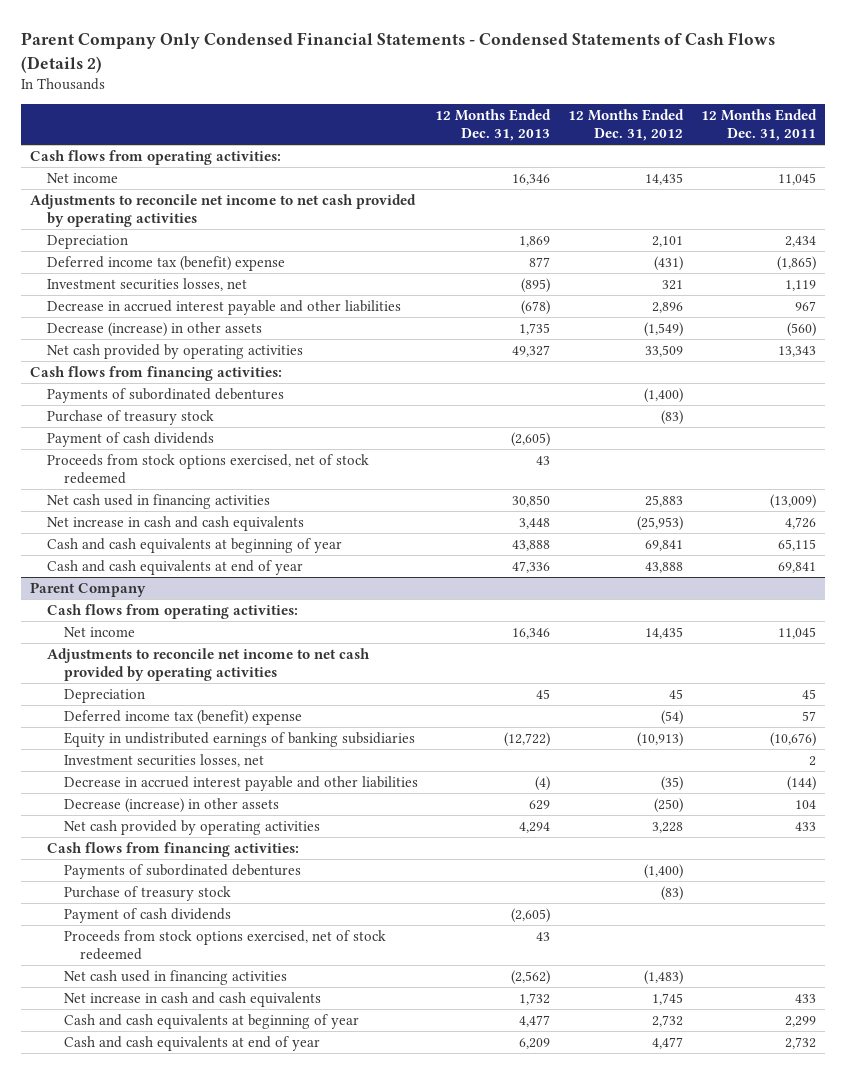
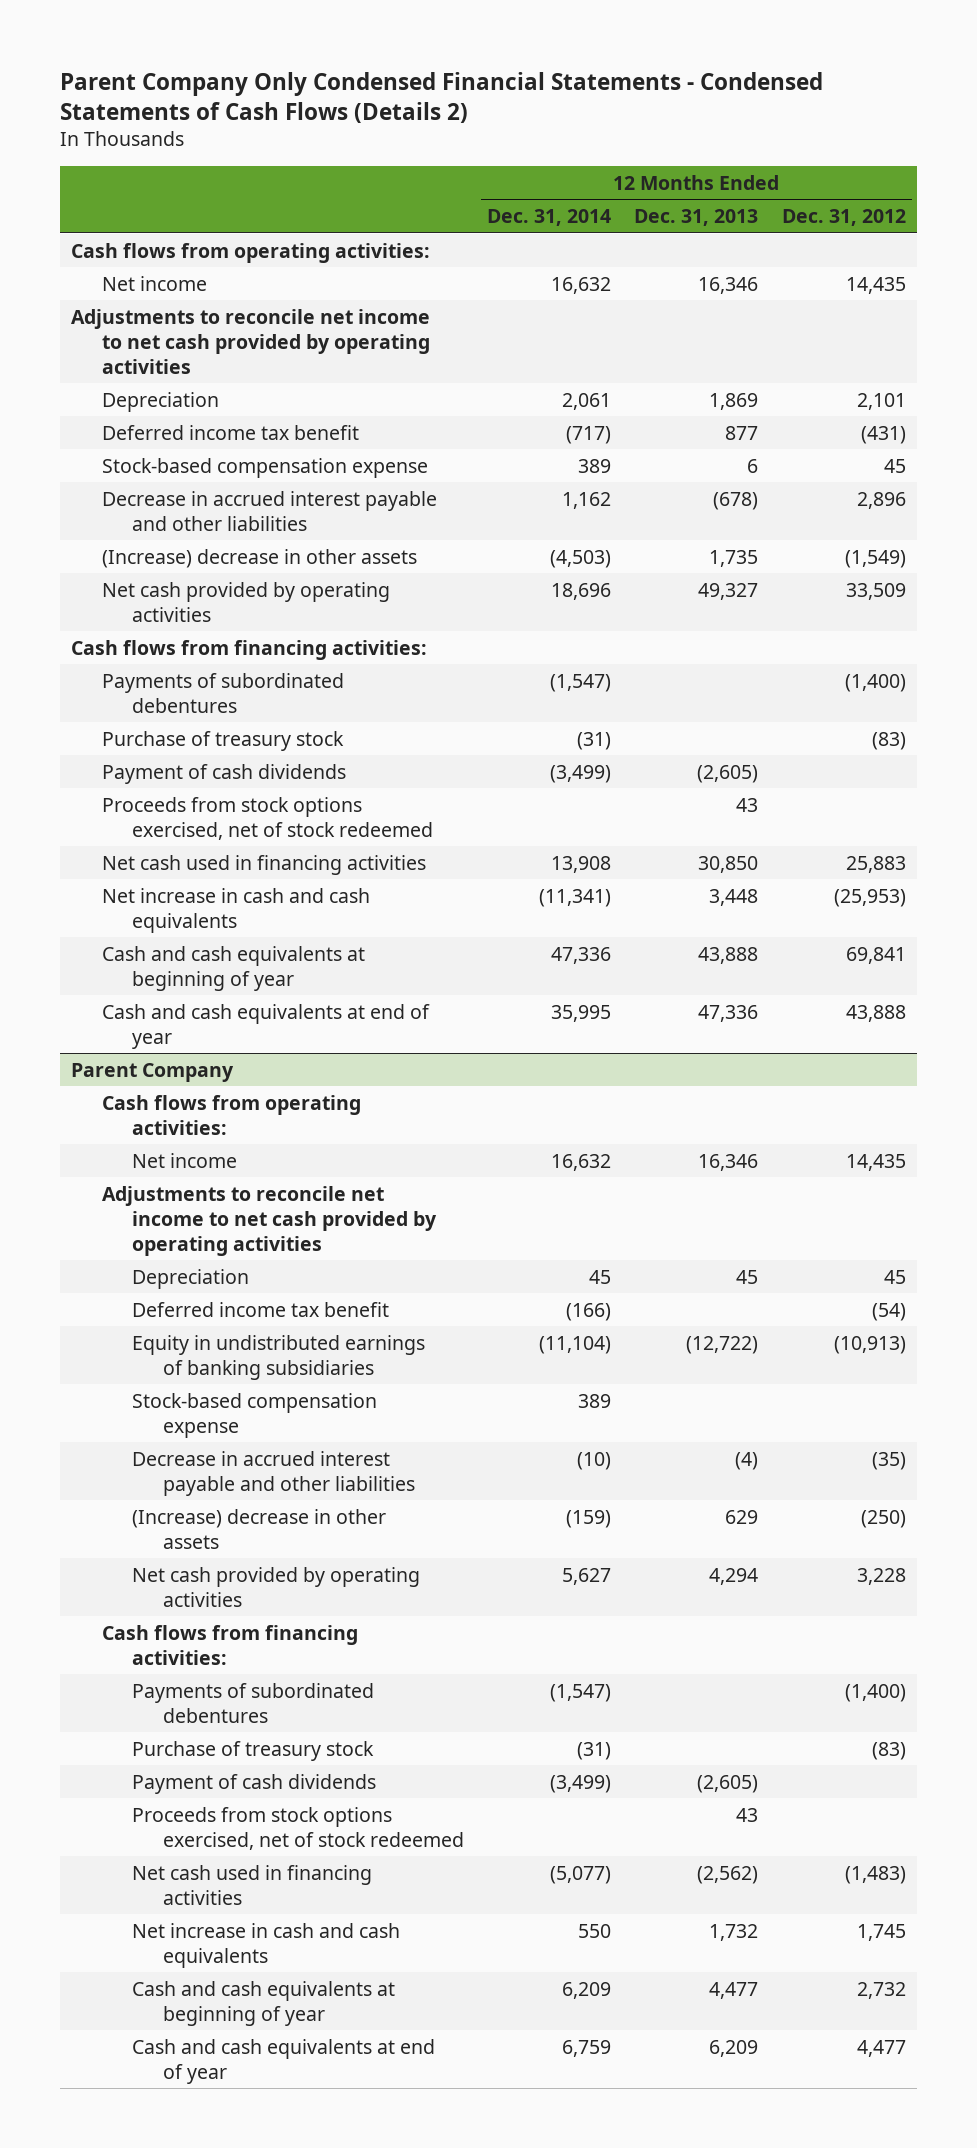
- | 12 Months Ended Dec. 31, 2013 | 12 Months Ended Dec. 31, 2012 | 12 Months Ended Dec. 31, 2011
+ | 12 Months Ended Dec. 31, 2014 | 12 Months Ended Dec. 31, 2013 | 12 Months Ended Dec. 31, 2012
- Deferred income tax (benefit) expense | 877 | (431) | (1,865)
- Investment securities losses, net | (895) | 321 | 1,119
+ Deferred income tax benefit | (717) | 877 | (431)
+ Stock-based compensation expense | 389 | 6 | 45
- Decrease (increase) in other assets | 1,735 | (1,549) | (560)
+ (Increase) decrease in other assets | (4,503) | 1,735 | (1,549)
@ Parent Company
- Deferred income tax (benefit) expense | | (54) | 57
+ Deferred income tax benefit | (166) | | (54)
- Investment securities losses, net | | | 2
+ Stock-based compensation expense | 389 | |
- Decrease (increase) in other assets | 629 | (250) | 104
+ (Increase) decrease in other assets | (159) | 629 | (250)

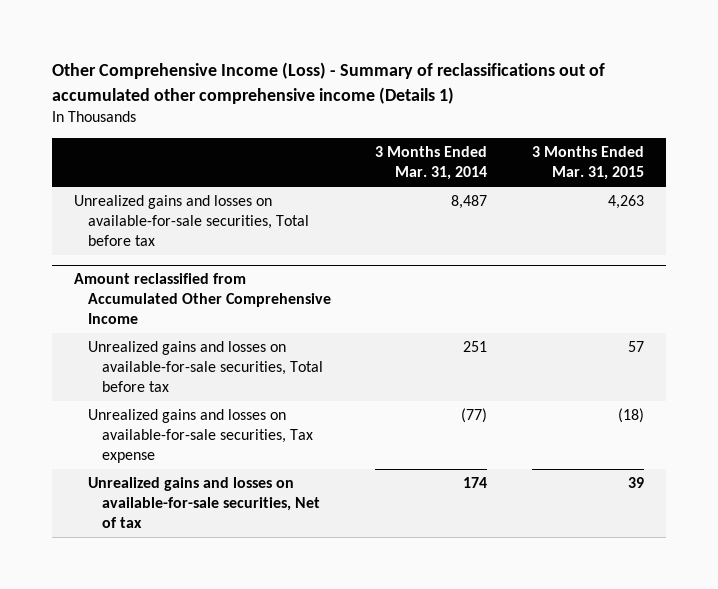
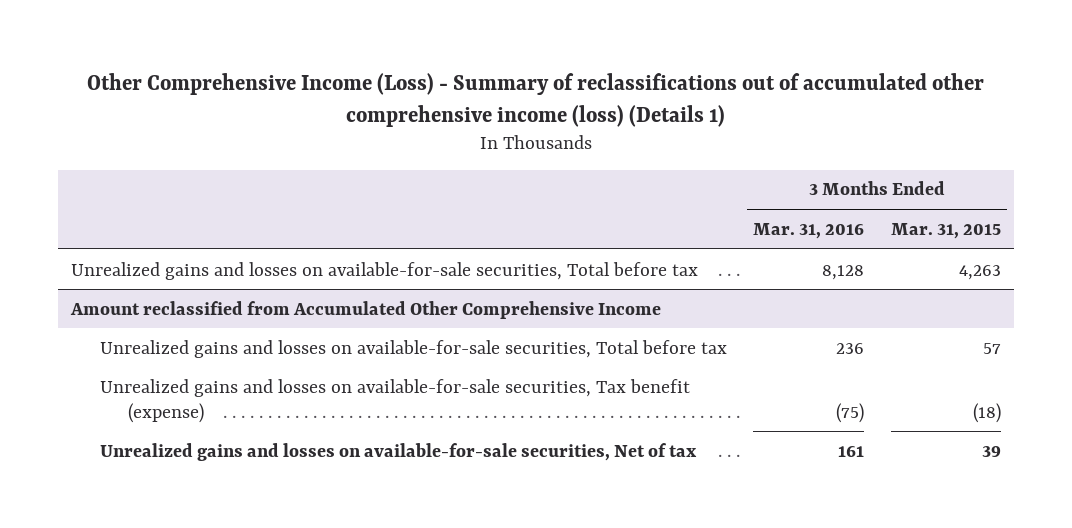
- Other Comprehensive Income (Loss) - Summary of reclassifications out of accumulated other comprehensive income (Details 1)
+ Other Comprehensive Income (Loss) - Summary of reclassifications out of accumulated other comprehensive income (loss) (Details 1)
- | 3 Months Ended Mar. 31, 2014 | 3 Months Ended Mar. 31, 2015
+ | 3 Months Ended Mar. 31, 2016 | 3 Months Ended Mar. 31, 2015
@ Amount reclassified from Accumulated Other Comprehensive Income
- Unrealized gains and losses on available-for-sale securities, Tax expense | (77) | (18)
+ Unrealized gains and losses on available-for-sale securities, Tax benefit (expense) | (75) | (18)

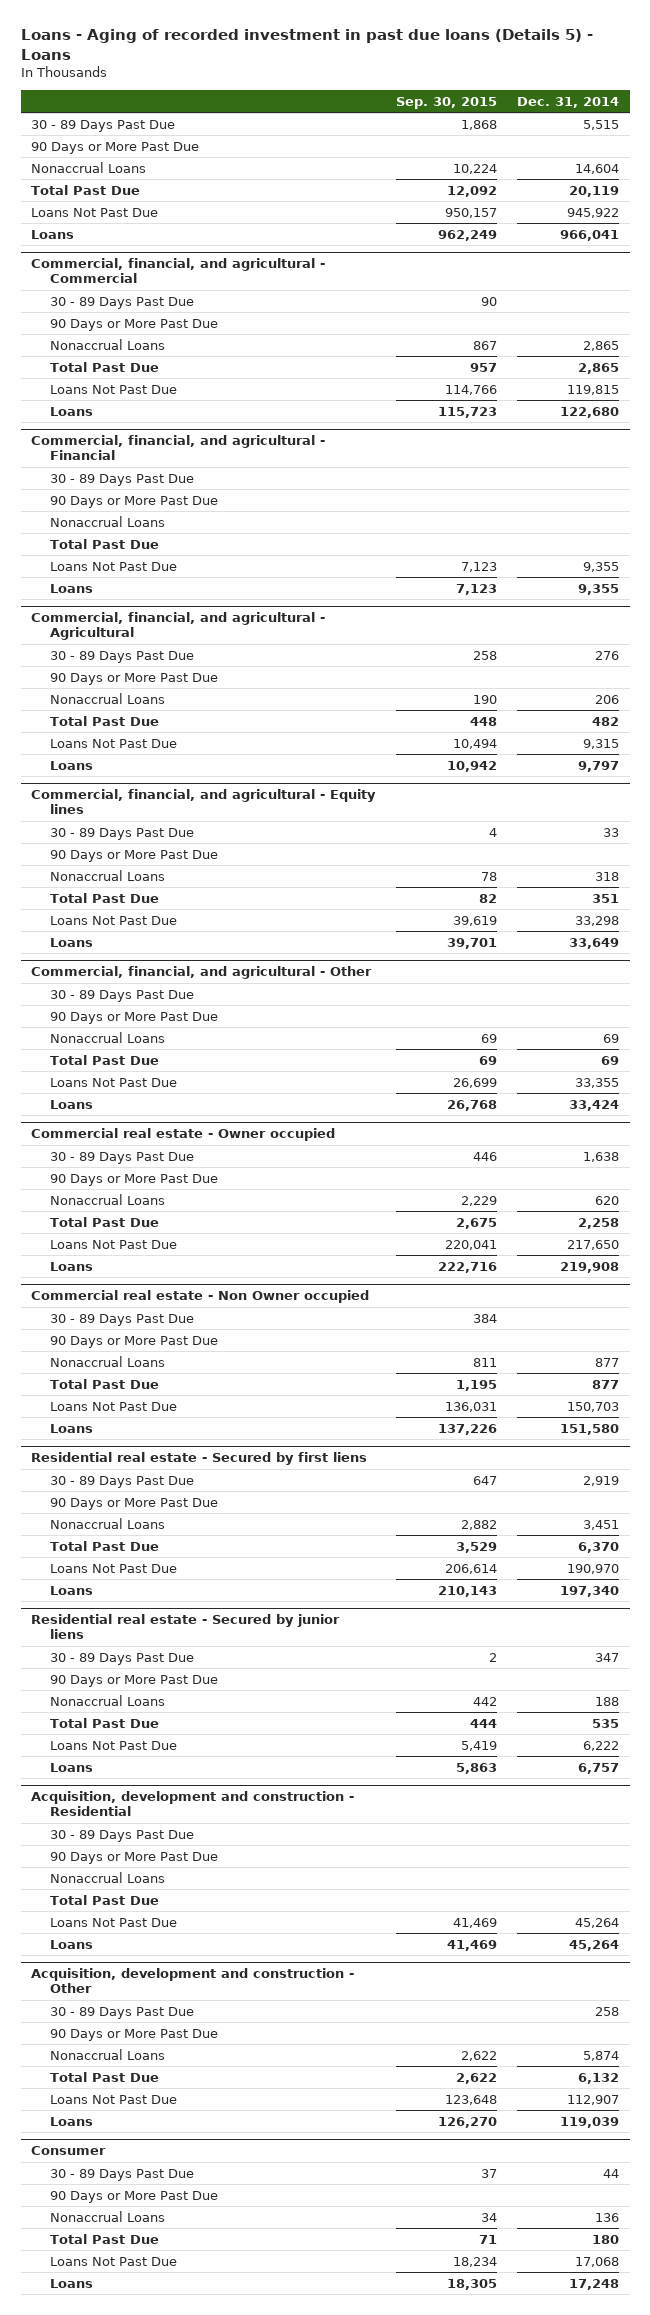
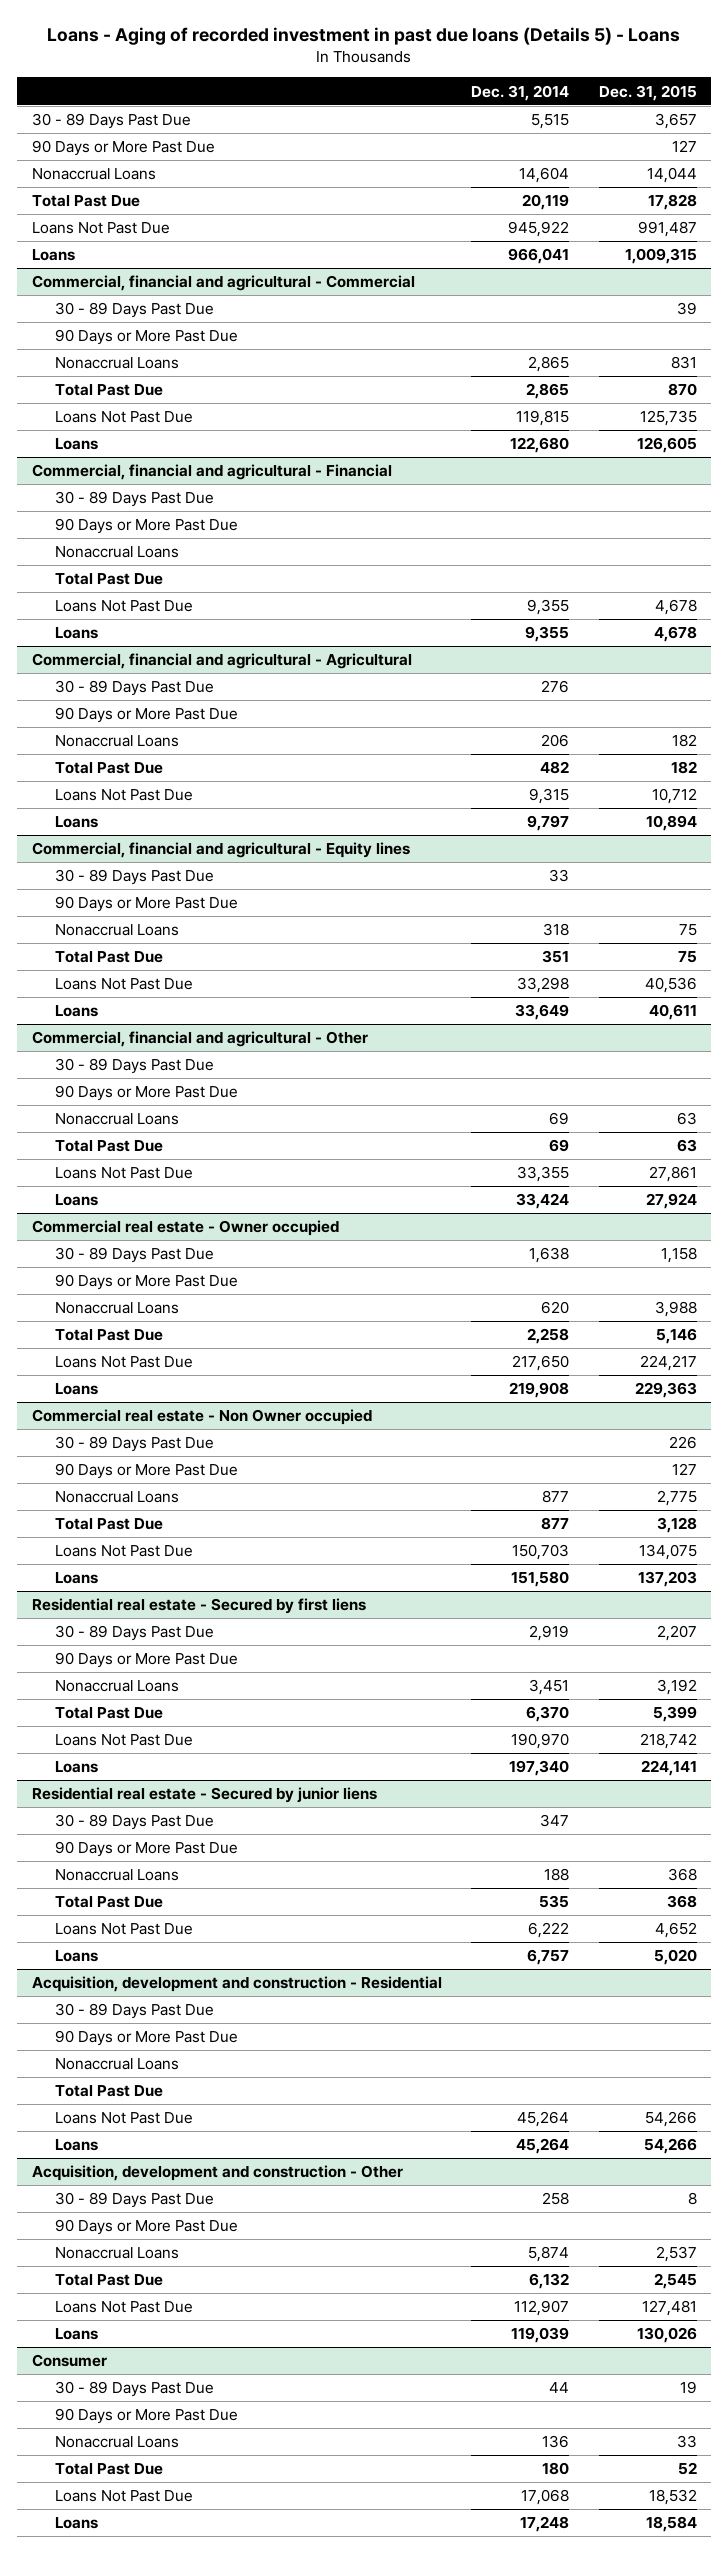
- | Sep. 30, 2015 | Dec. 31, 2014
+ | Dec. 31, 2014 | Dec. 31, 2015
- Commercial, financial, and agricultural - Commercial
+ Commercial, financial and agricultural - Commercial
- Commercial, financial, and agricultural - Financial
+ Commercial, financial and agricultural - Financial
- Commercial, financial, and agricultural - Agricultural
+ Commercial, financial and agricultural - Agricultural
- Commercial, financial, and agricultural - Equity lines
+ Commercial, financial and agricultural - Equity lines
- Commercial, financial, and agricultural - Other
+ Commercial, financial and agricultural - Other

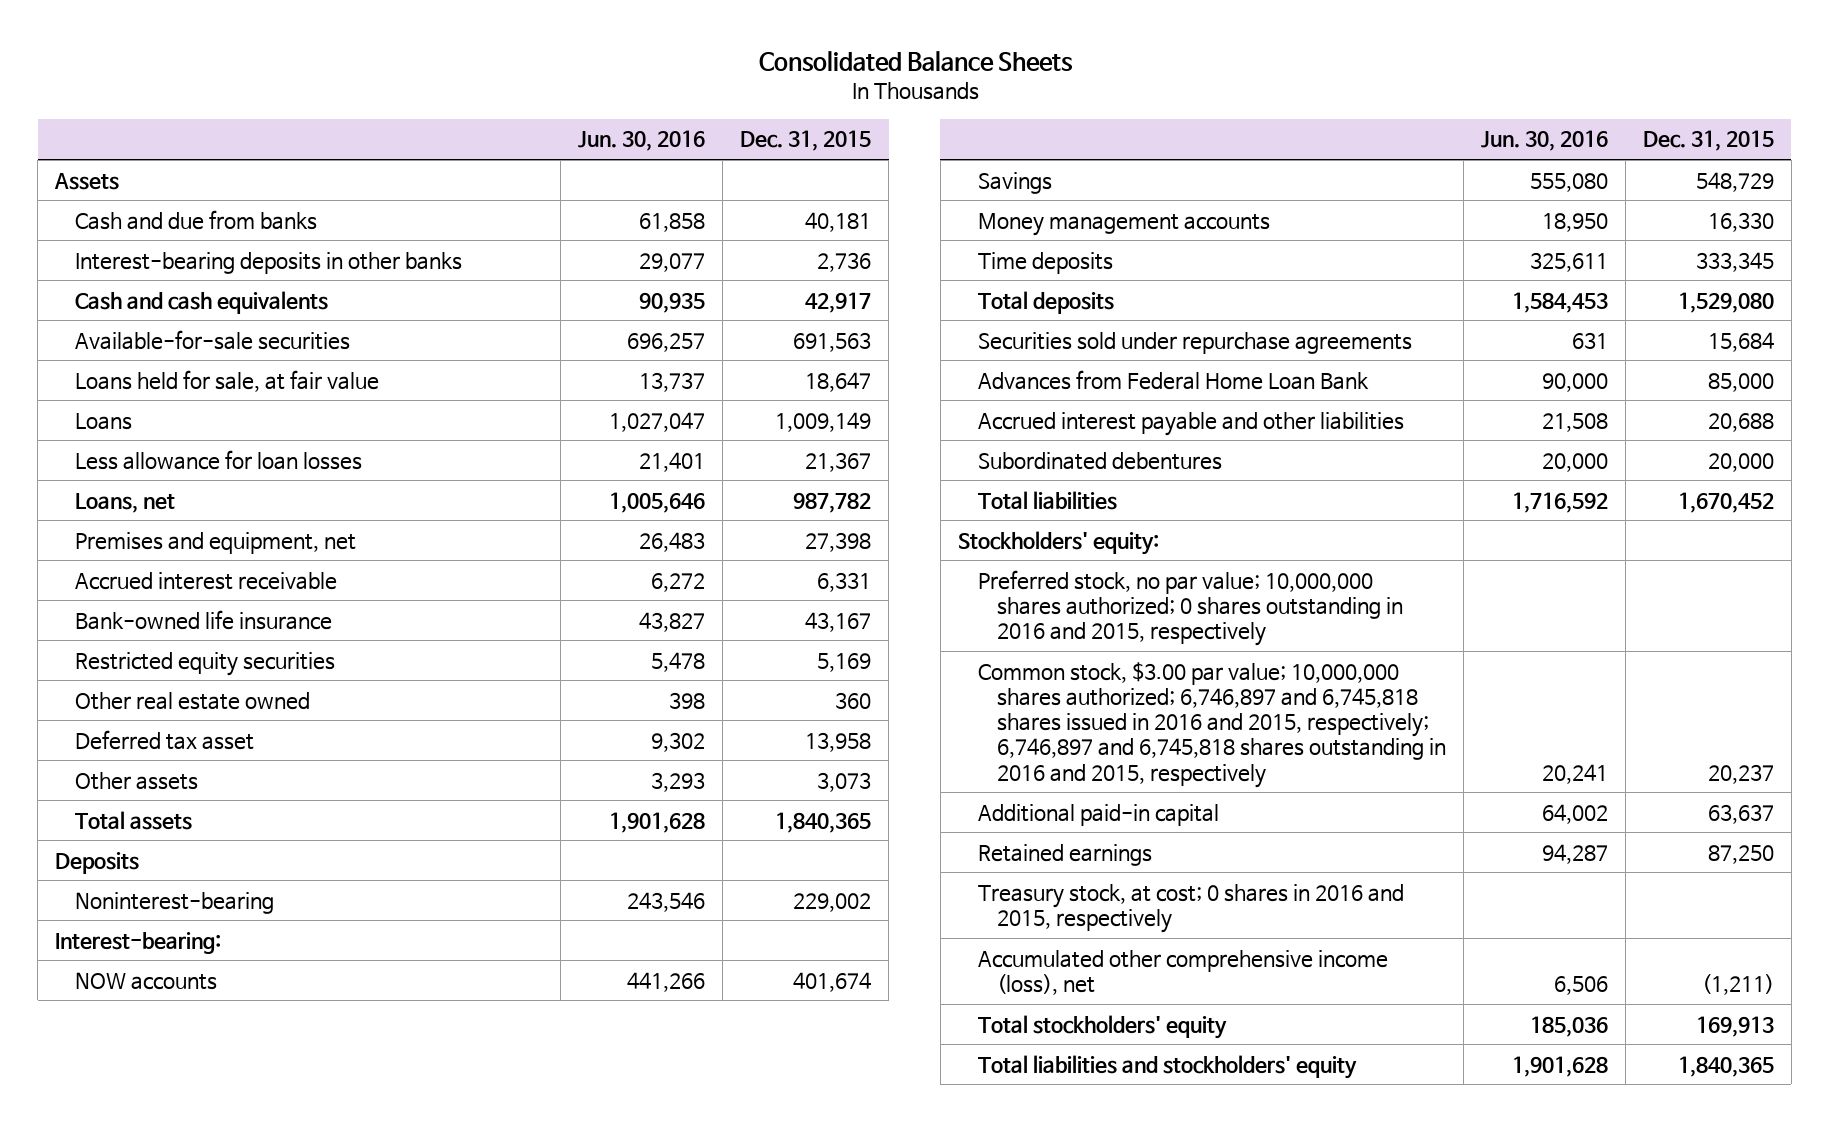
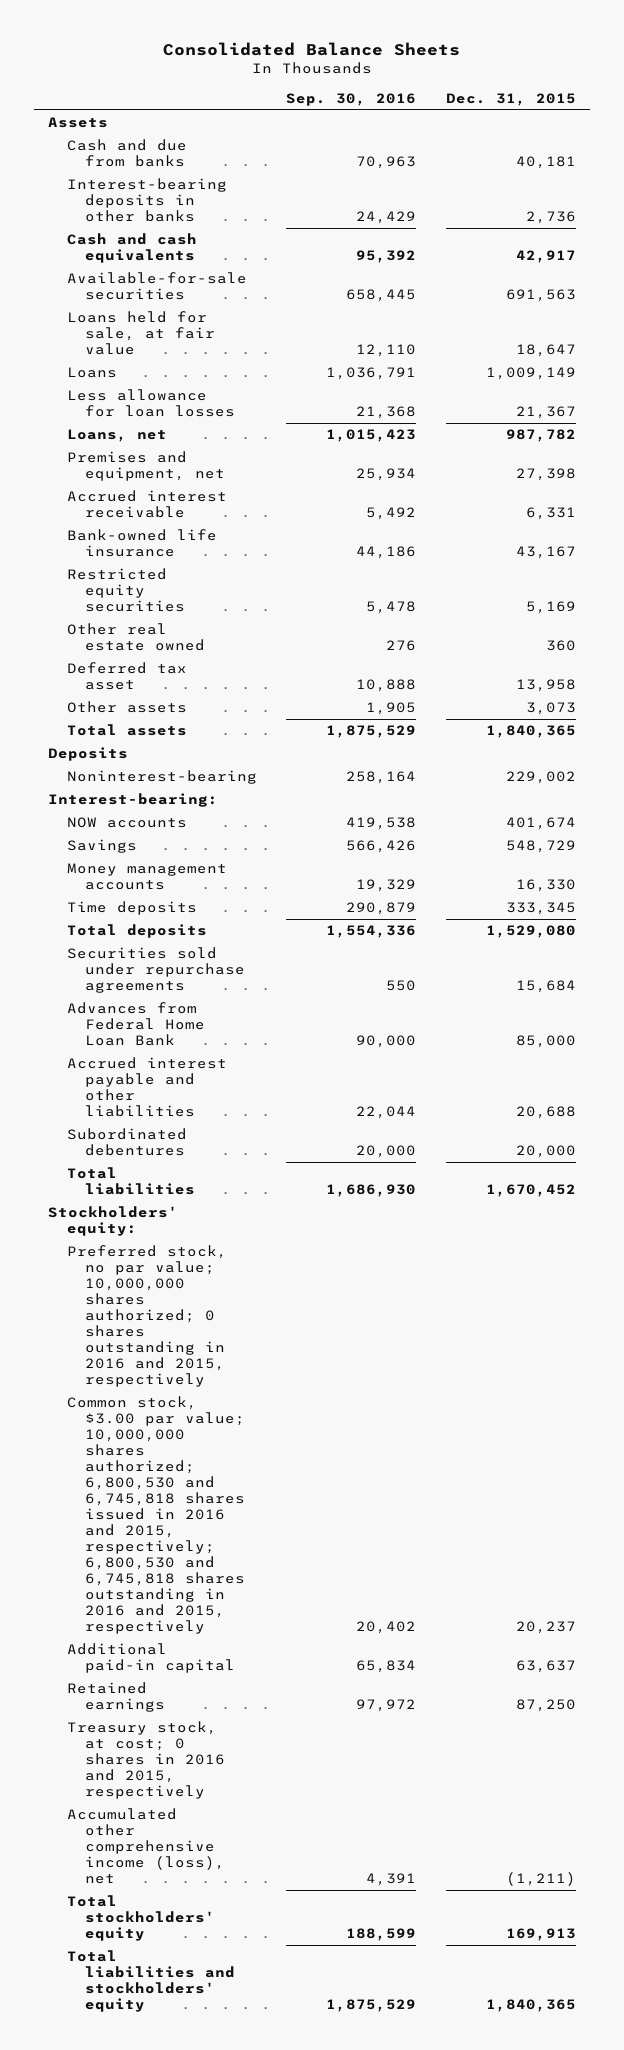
- | Jun. 30, 2016 | Dec. 31, 2015
+ | Sep. 30, 2016 | Dec. 31, 2015
- Common stock, $3.00 par value; 10,000,000 shares authorized; 6,746,897 and 6,745,818 shares issued in 2016 and 2015, respectively; 6,746,897 and 6,745,818 shares outstanding in 2016 and 2015, respectively | 20,241 | 20,237
+ Common stock, $3.00 par value; 10,000,000 shares authorized; 6,800,530 and 6,745,818 shares issued in 2016 and 2015, respectively; 6,800,530 and 6,745,818 shares outstanding in 2016 and 2015, respectively | 20,402 | 20,237

